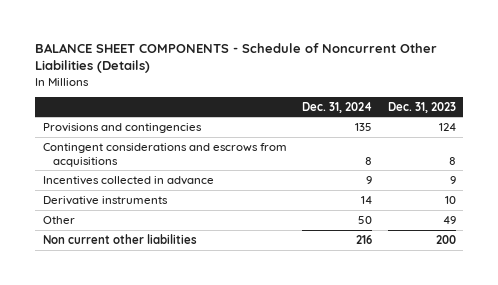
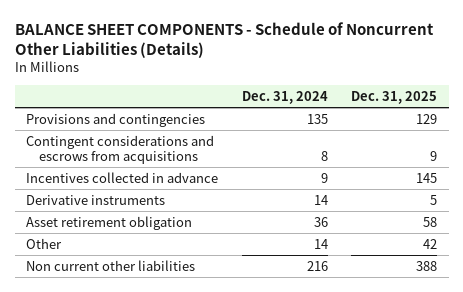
- | Dec. 31, 2024 | Dec. 31, 2023
+ | Dec. 31, 2024 | Dec. 31, 2025
- Other | 50 | 49
+ Asset retirement obligation | 36 | 58
+ Other | 14 | 42

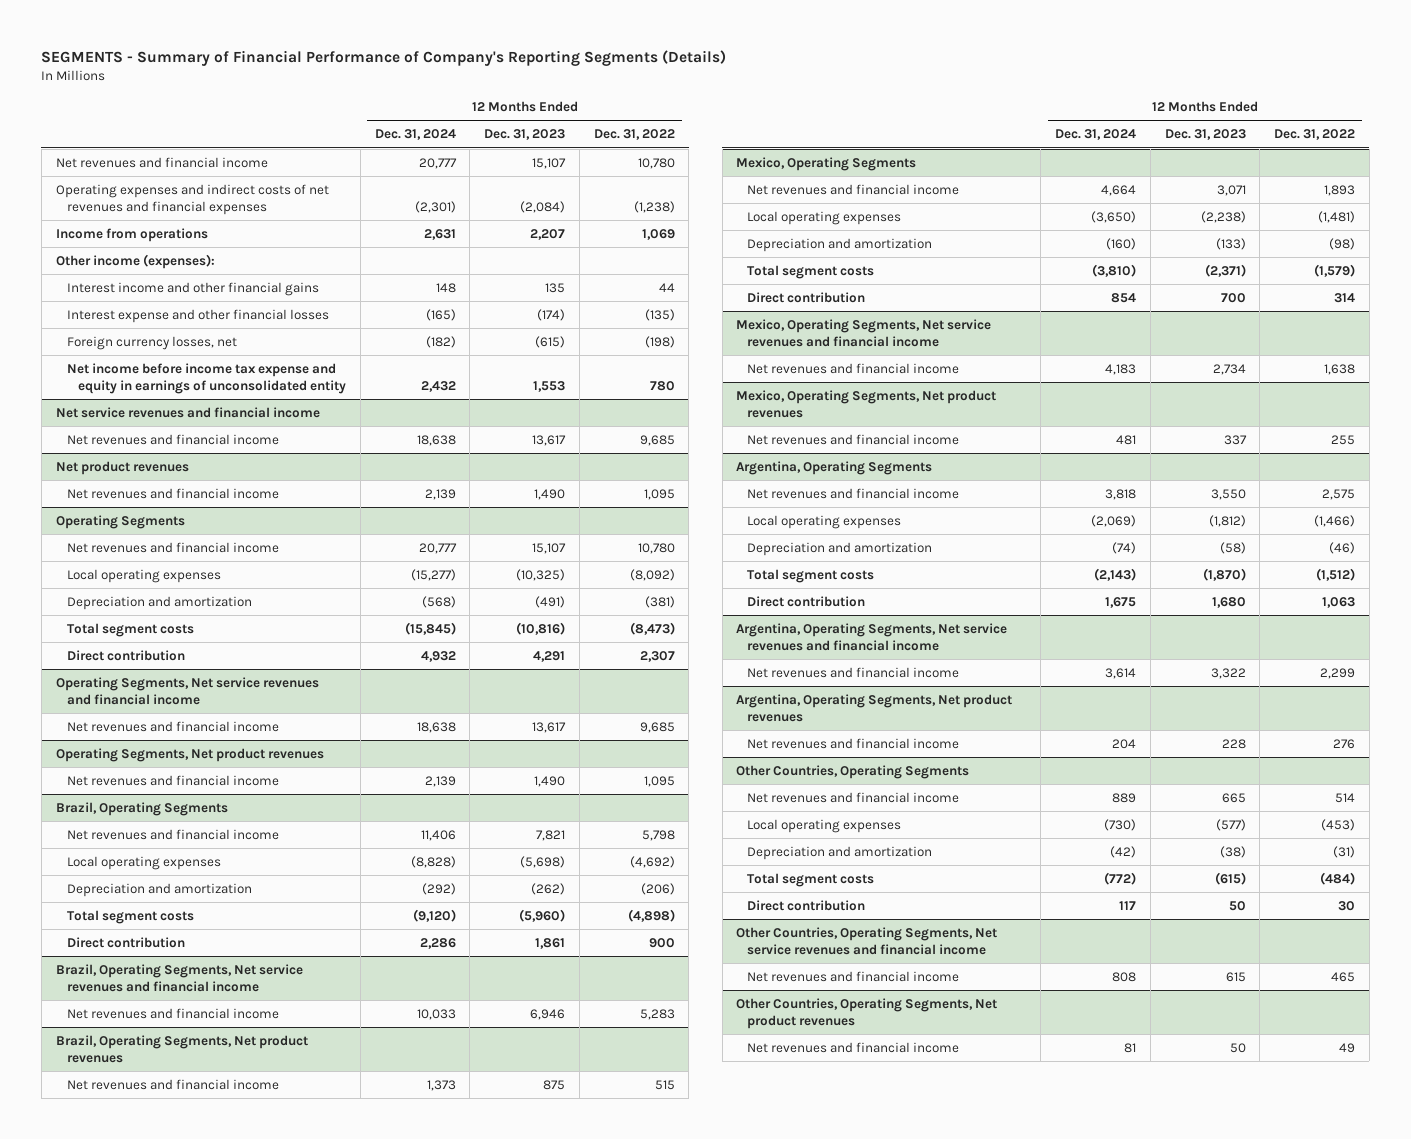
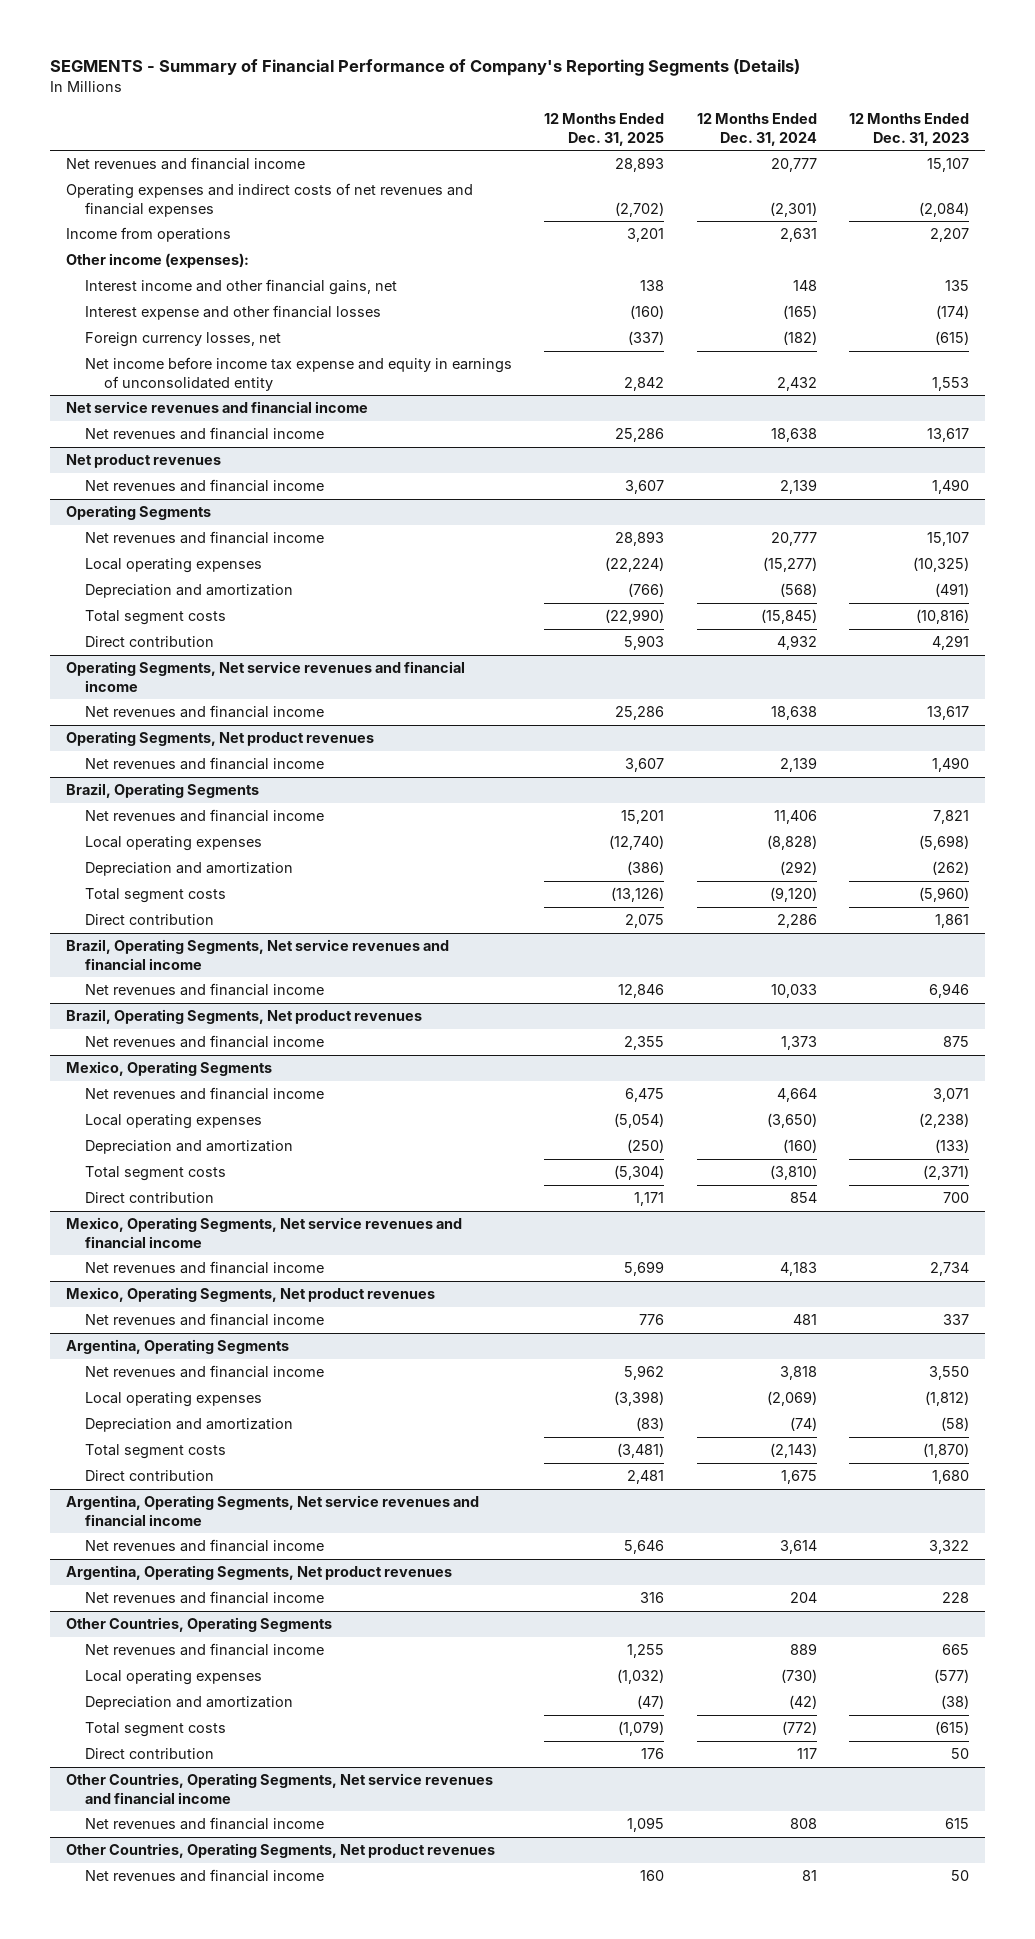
- | 12 Months Ended Dec. 31, 2024 | 12 Months Ended Dec. 31, 2023 | 12 Months Ended Dec. 31, 2022
+ | 12 Months Ended Dec. 31, 2025 | 12 Months Ended Dec. 31, 2024 | 12 Months Ended Dec. 31, 2023
- Interest income and other financial gains | 148 | 135 | 44
+ Interest income and other financial gains, net | 138 | 148 | 135

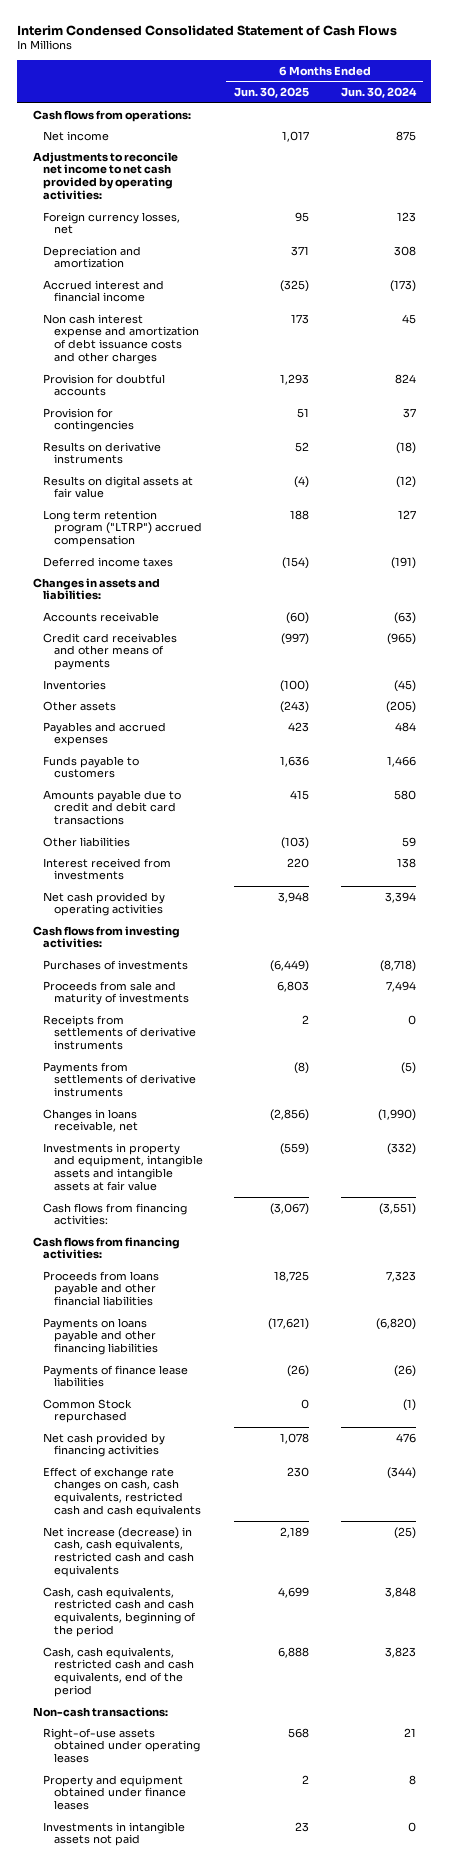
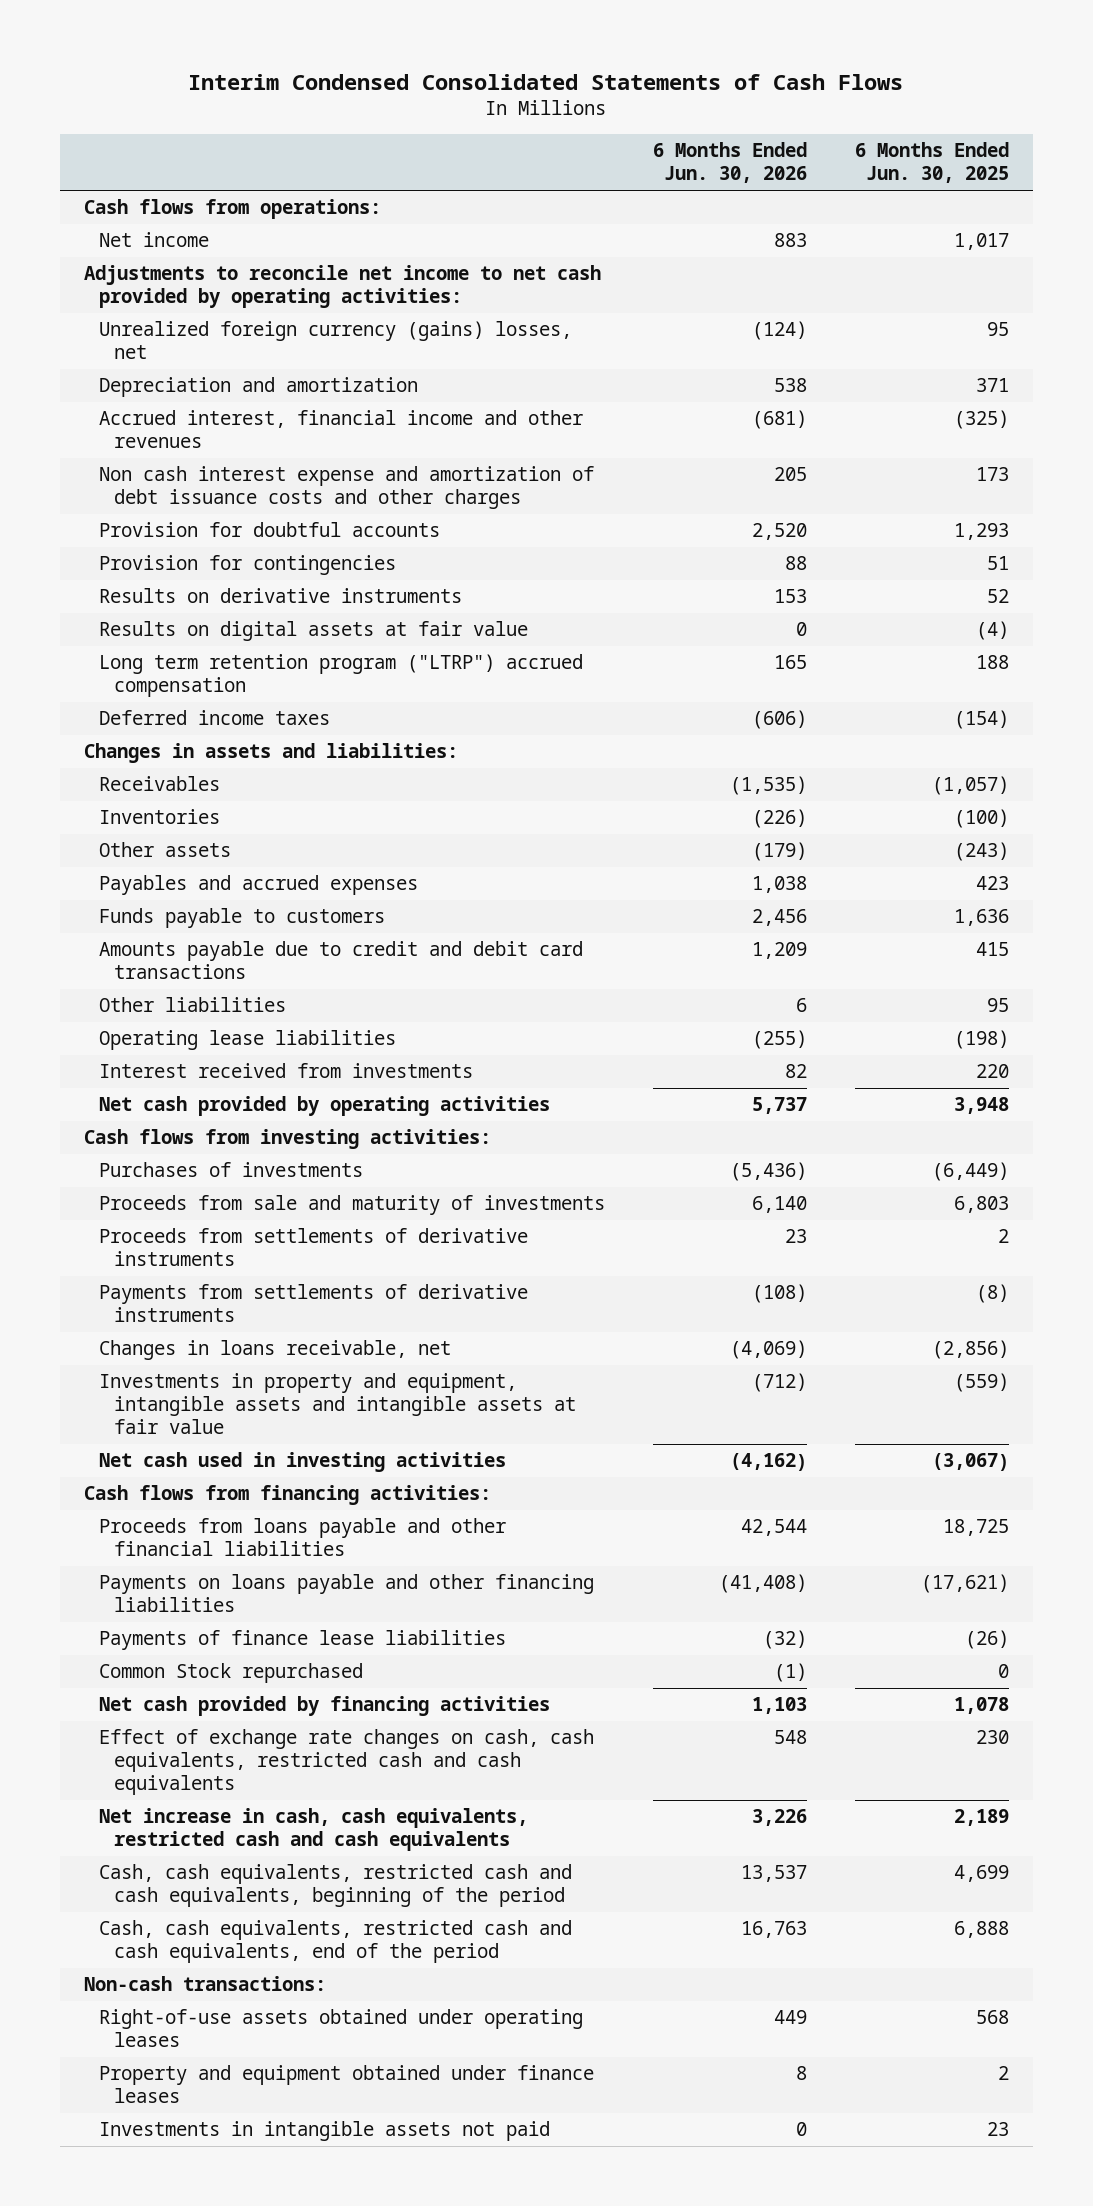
- Interim Condensed Consolidated Statement of Cash Flows
+ Interim Condensed Consolidated Statements of Cash Flows
- | 6 Months Ended Jun. 30, 2025 | 6 Months Ended Jun. 30, 2024
+ | 6 Months Ended Jun. 30, 2026 | 6 Months Ended Jun. 30, 2025
- Foreign currency losses, net | 95 | 123
+ Unrealized foreign currency (gains) losses, net | (124) | 95
- Accrued interest and financial income | (325) | (173)
+ Accrued interest, financial income and other revenues | (681) | (325)
- Accounts receivable | (60) | (63)
- Credit card receivables and other means of payments | (997) | (965)
+ Receivables | (1,535) | (1,057)
- Other liabilities | (103) | 59
+ Other liabilities | 6 | 95
+ Operating lease liabilities | (255) | (198)
- Receipts from settlements of derivative instruments | 2 | 0
+ Proceeds from settlements of derivative instruments | 23 | 2
- Cash flows from financing activities: | (3,067) | (3,551)
+ Net cash used in investing activities | (4,162) | (3,067)
- Net increase (decrease) in cash, cash equivalents, restricted cash and cash equivalents | 2,189 | (25)
+ Net increase in cash, cash equivalents, restricted cash and cash equivalents | 3,226 | 2,189

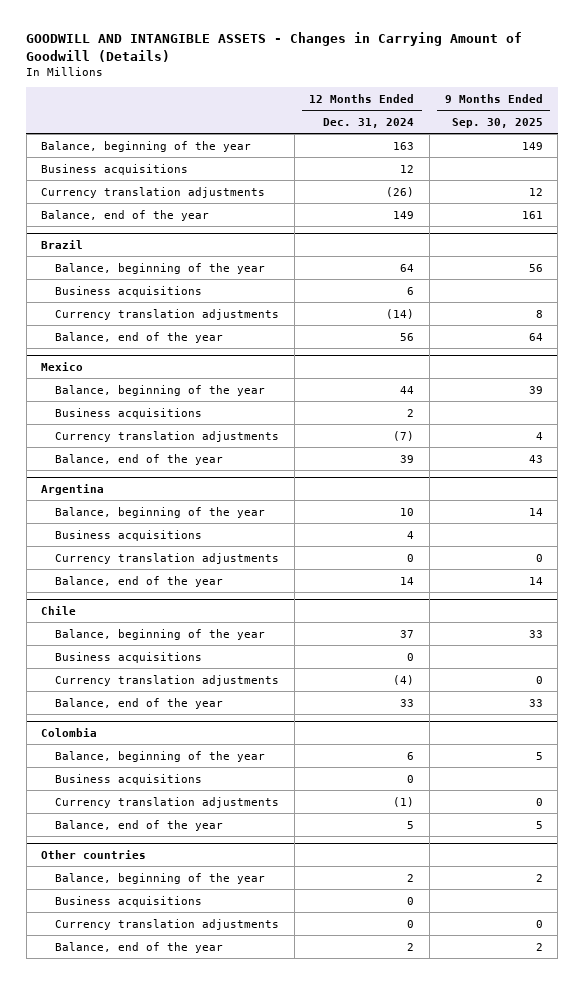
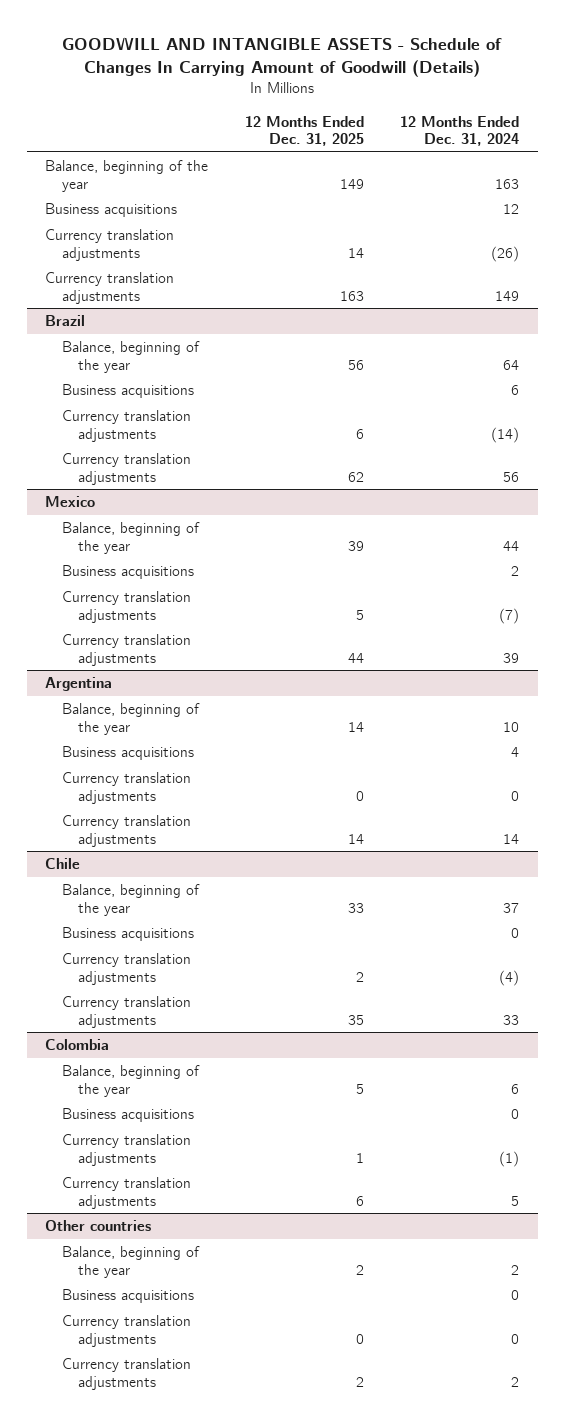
- GOODWILL AND INTANGIBLE ASSETS - Changes in Carrying Amount of Goodwill (Details)
+ GOODWILL AND INTANGIBLE ASSETS - Schedule of Changes In Carrying Amount of Goodwill (Details)
- | 12 Months Ended Dec. 31, 2024 | 9 Months Ended Sep. 30, 2025
+ | 12 Months Ended Dec. 31, 2025 | 12 Months Ended Dec. 31, 2024
- Balance, end of the year | 149 | 161
+ Currency translation adjustments | 163 | 149
@ Brazil
- Balance, end of the year | 56 | 64
+ Currency translation adjustments | 62 | 56
@ Mexico
- Balance, end of the year | 39 | 43
+ Currency translation adjustments | 44 | 39
@ Argentina
- Balance, end of the year | 14 | 14
+ Currency translation adjustments | 14 | 14
@ Chile
- Balance, end of the year | 33 | 33
+ Currency translation adjustments | 35 | 33
@ Colombia
- Balance, end of the year | 5 | 5
+ Currency translation adjustments | 6 | 5
@ Other countries
- Balance, end of the year | 2 | 2
+ Currency translation adjustments | 2 | 2

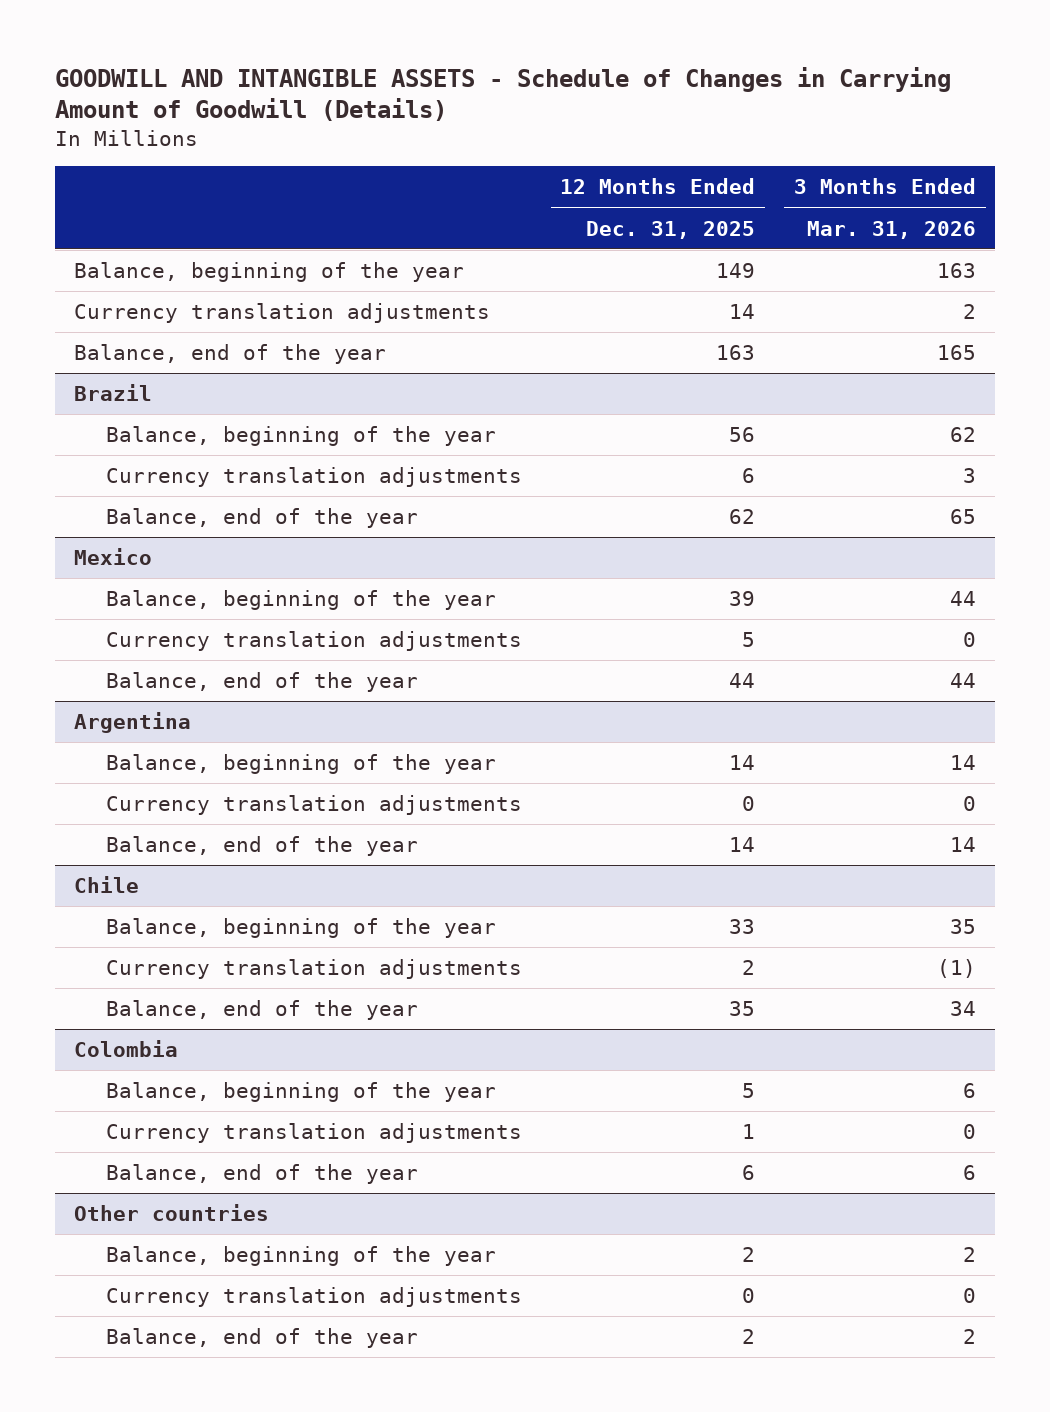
- GOODWILL AND INTANGIBLE ASSETS - Schedule of Changes In Carrying Amount of Goodwill (Details)
+ GOODWILL AND INTANGIBLE ASSETS - Schedule of Changes in Carrying Amount of Goodwill (Details)
- | 12 Months Ended Dec. 31, 2025 | 12 Months Ended Dec. 31, 2024
+ | 12 Months Ended Dec. 31, 2025 | 3 Months Ended Mar. 31, 2026
- Business acquisitions | | 12
- Currency translation adjustments | 163 | 149
+ Balance, end of the year | 163 | 165
@ Brazil
- Business acquisitions | | 6
- Currency translation adjustments | 62 | 56
+ Balance, end of the year | 62 | 65
@ Mexico
- Business acquisitions | | 2
- Currency translation adjustments | 44 | 39
+ Balance, end of the year | 44 | 44
@ Argentina
- Business acquisitions | | 4
- Currency translation adjustments | 14 | 14
+ Balance, end of the year | 14 | 14
@ Chile
- Business acquisitions | | 0
- Currency translation adjustments | 35 | 33
+ Balance, end of the year | 35 | 34
@ Colombia
- Business acquisitions | | 0
- Currency translation adjustments | 6 | 5
+ Balance, end of the year | 6 | 6
@ Other countries
- Business acquisitions | | 0
- Currency translation adjustments | 2 | 2
+ Balance, end of the year | 2 | 2

